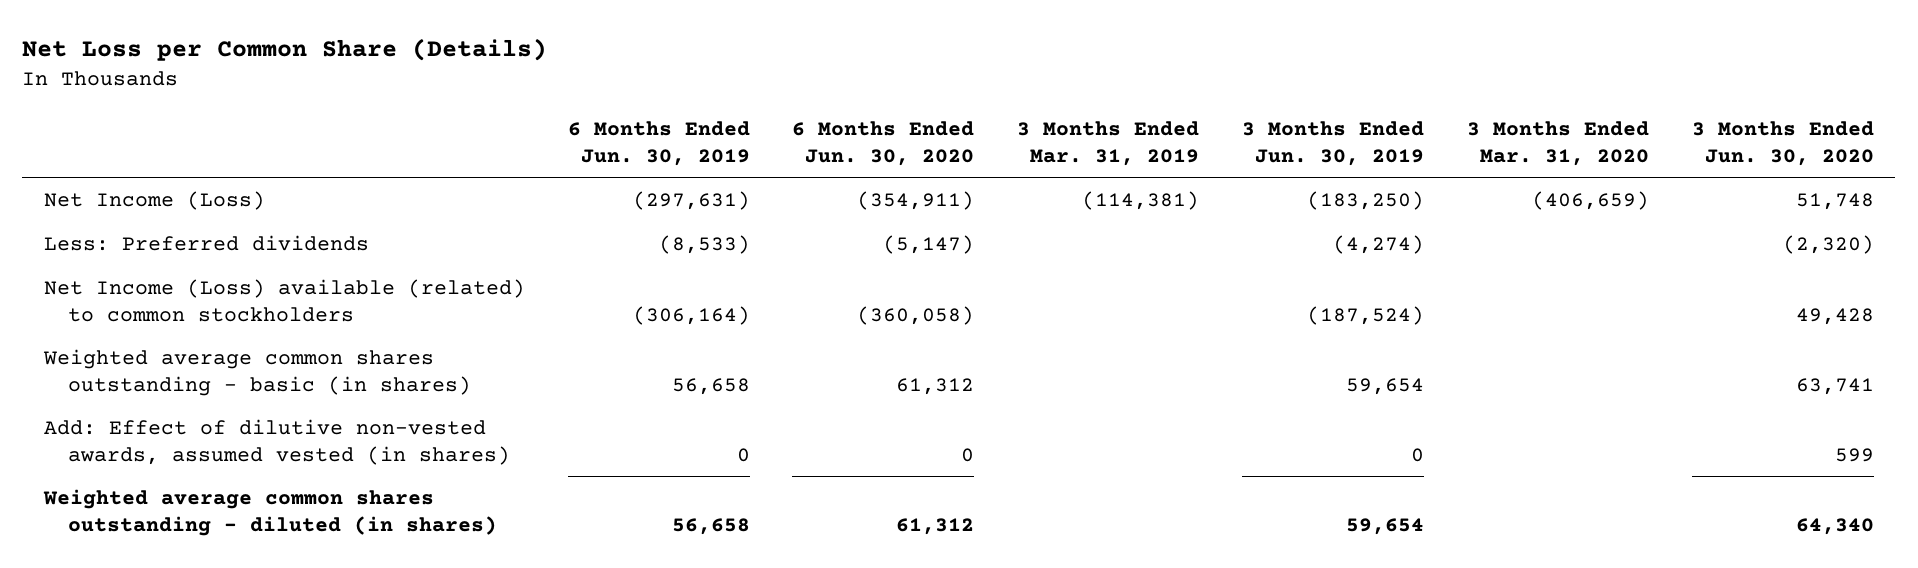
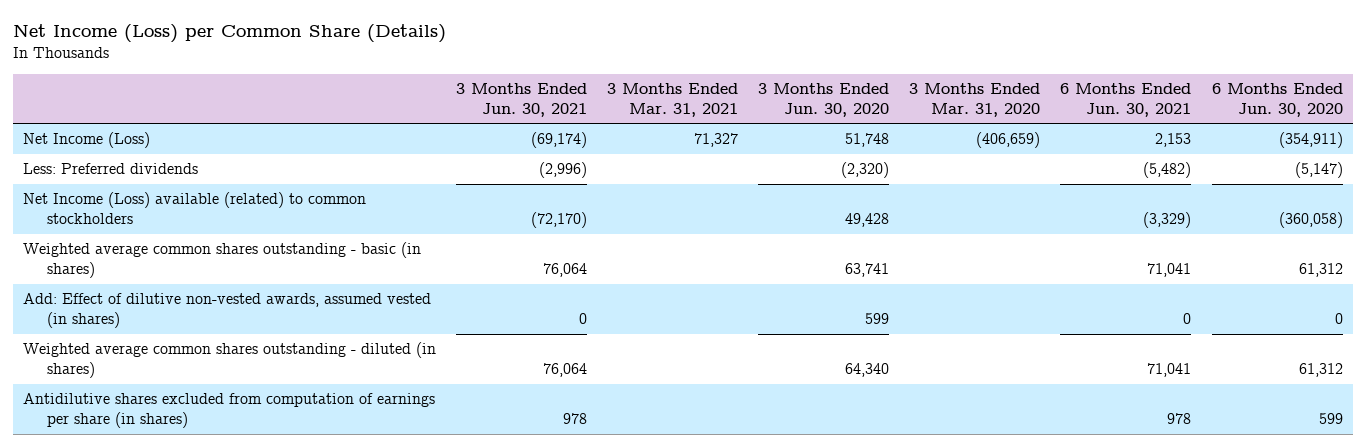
- Net Loss per Common Share (Details)
+ Net Income (Loss) per Common Share (Details)
- | 6 Months Ended Jun. 30, 2019 | 6 Months Ended Jun. 30, 2020 | 3 Months Ended Mar. 31, 2019 | 3 Months Ended Jun. 30, 2019 | 3 Months Ended Mar. 31, 2020 | 3 Months Ended Jun. 30, 2020
+ | 3 Months Ended Jun. 30, 2021 | 3 Months Ended Mar. 31, 2021 | 3 Months Ended Jun. 30, 2020 | 3 Months Ended Mar. 31, 2020 | 6 Months Ended Jun. 30, 2021 | 6 Months Ended Jun. 30, 2020
+ Antidilutive shares excluded from computation of earnings per share (in shares) | 978 | | | | 978 | 599

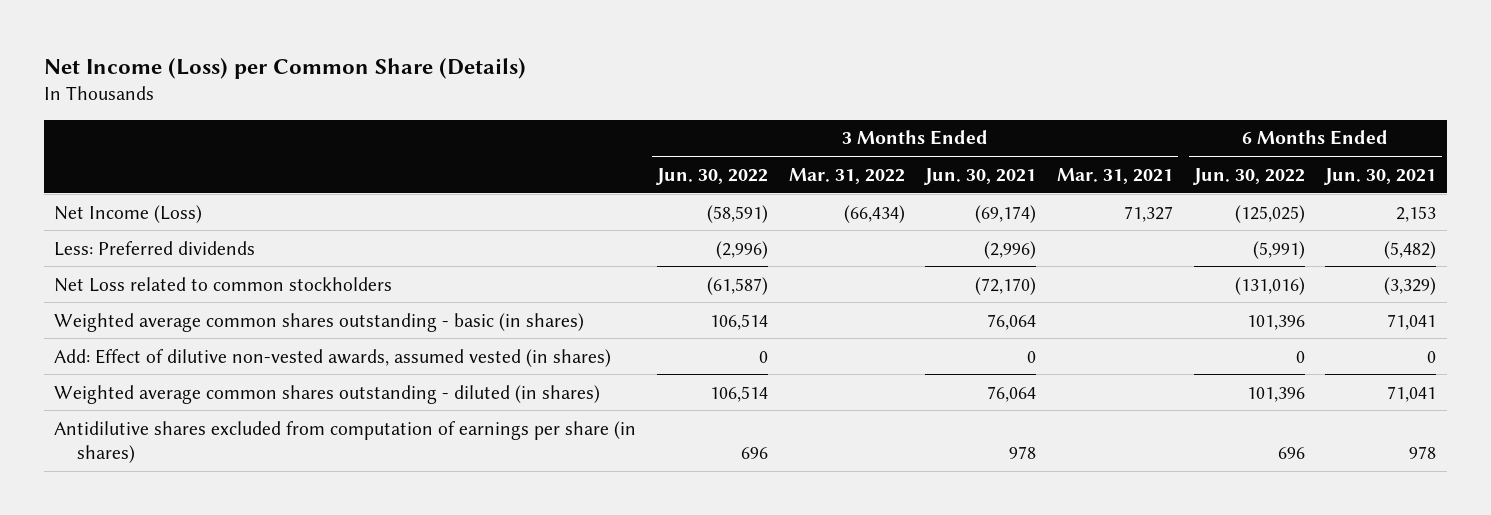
- | 3 Months Ended Jun. 30, 2021 | 3 Months Ended Mar. 31, 2021 | 3 Months Ended Jun. 30, 2020 | 3 Months Ended Mar. 31, 2020 | 6 Months Ended Jun. 30, 2021 | 6 Months Ended Jun. 30, 2020
+ | 3 Months Ended Jun. 30, 2022 | 3 Months Ended Mar. 31, 2022 | 3 Months Ended Jun. 30, 2021 | 3 Months Ended Mar. 31, 2021 | 6 Months Ended Jun. 30, 2022 | 6 Months Ended Jun. 30, 2021
- Net Income (Loss) available (related) to common stockholders | (72,170) | | 49,428 | | (3,329) | (360,058)
+ Net Loss related to common stockholders | (61,587) | | (72,170) | | (131,016) | (3,329)

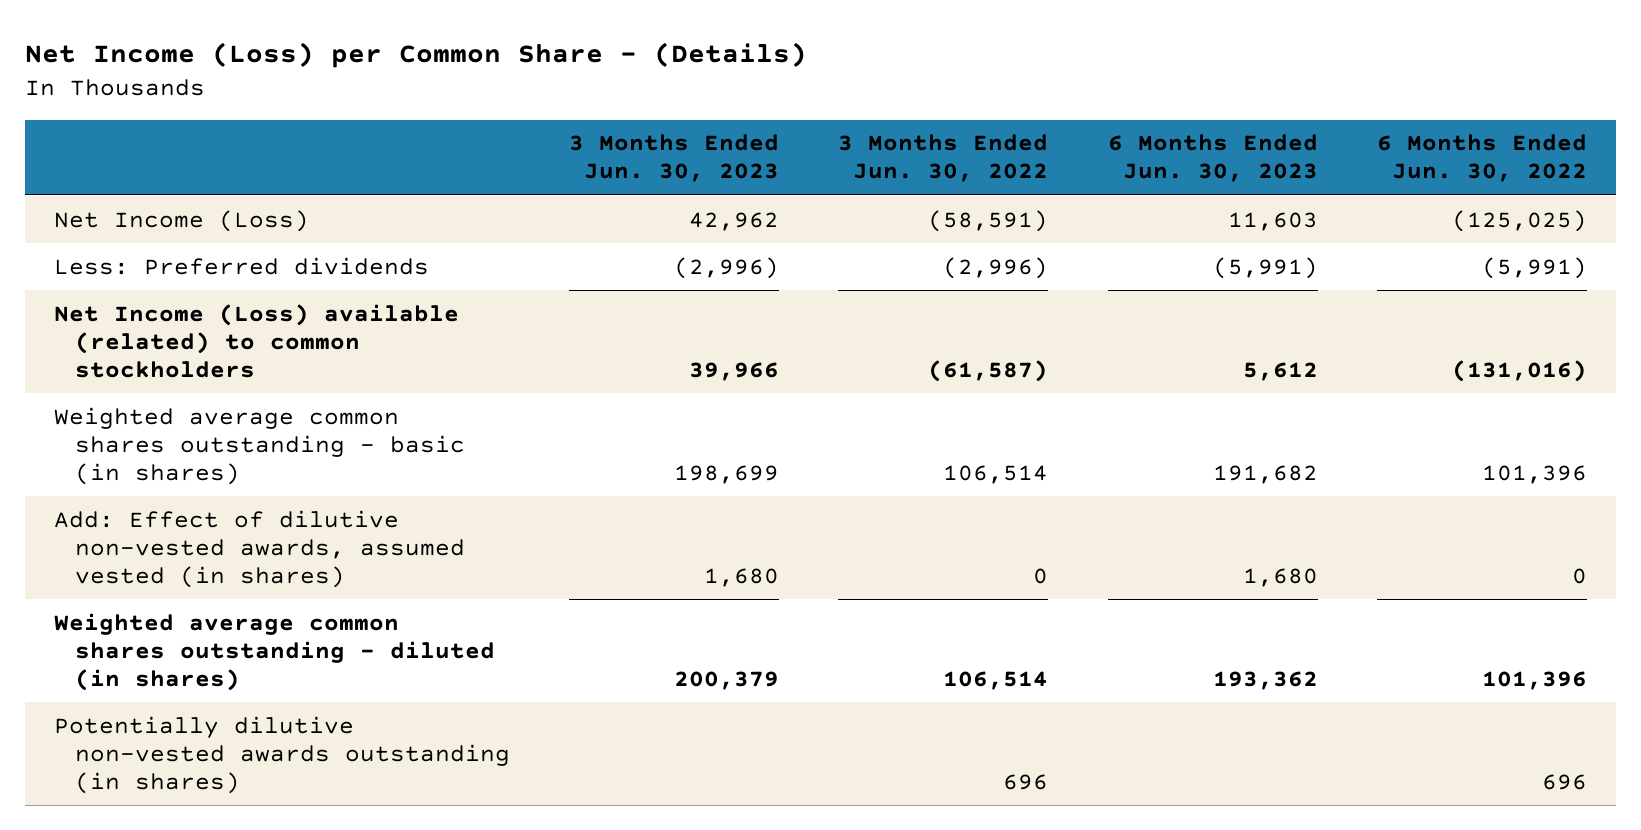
- Net Income (Loss) per Common Share (Details)
+ Net Income (Loss) per Common Share - (Details)
- | 3 Months Ended Jun. 30, 2022 | 3 Months Ended Mar. 31, 2022 | 3 Months Ended Jun. 30, 2021 | 3 Months Ended Mar. 31, 2021 | 6 Months Ended Jun. 30, 2022 | 6 Months Ended Jun. 30, 2021
+ | 3 Months Ended Jun. 30, 2023 | 3 Months Ended Jun. 30, 2022 | 6 Months Ended Jun. 30, 2023 | 6 Months Ended Jun. 30, 2022
- Net Loss related to common stockholders | (61,587) | | (72,170) | | (131,016) | (3,329)
+ Net Income (Loss) available (related) to common stockholders | 39,966 | (61,587) | 5,612 | (131,016)
- Antidilutive shares excluded from computation of earnings per share (in shares) | 696 | | 978 | | 696 | 978
+ Potentially dilutive non-vested awards outstanding (in shares) | | 696 | | 696

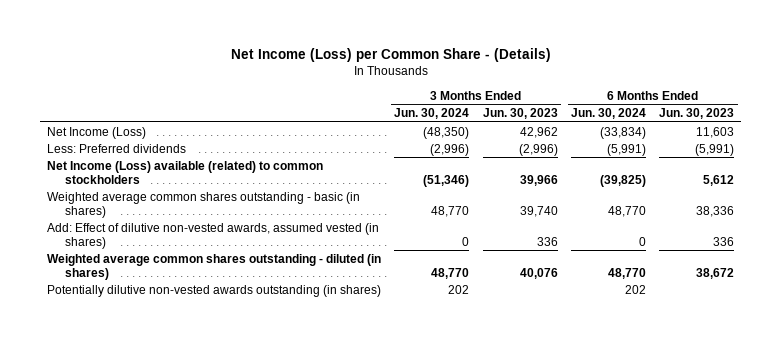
- | 3 Months Ended Jun. 30, 2023 | 3 Months Ended Jun. 30, 2022 | 6 Months Ended Jun. 30, 2023 | 6 Months Ended Jun. 30, 2022
+ | 3 Months Ended Jun. 30, 2024 | 3 Months Ended Jun. 30, 2023 | 6 Months Ended Jun. 30, 2024 | 6 Months Ended Jun. 30, 2023
- Weighted average common shares outstanding - basic (in shares) | 198,699 | 106,514 | 191,682 | 101,396
- Add: Effect of dilutive non-vested awards, assumed vested (in shares) | 1,680 | 0 | 1,680 | 0
- Weighted average common shares outstanding - diluted (in shares) | 200,379 | 106,514 | 193,362 | 101,396
+ Weighted average common shares outstanding - basic (in shares) | 48,770 | 39,740 | 48,770 | 38,336
+ Add: Effect of dilutive non-vested awards, assumed vested (in shares) | 0 | 336 | 0 | 336
+ Weighted average common shares outstanding - diluted (in shares) | 48,770 | 40,076 | 48,770 | 38,672

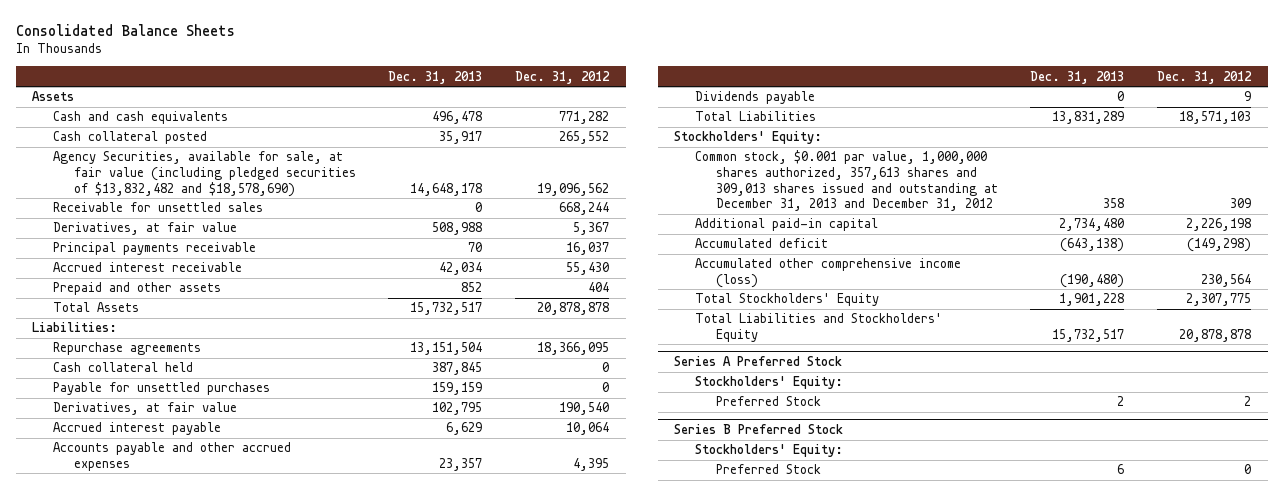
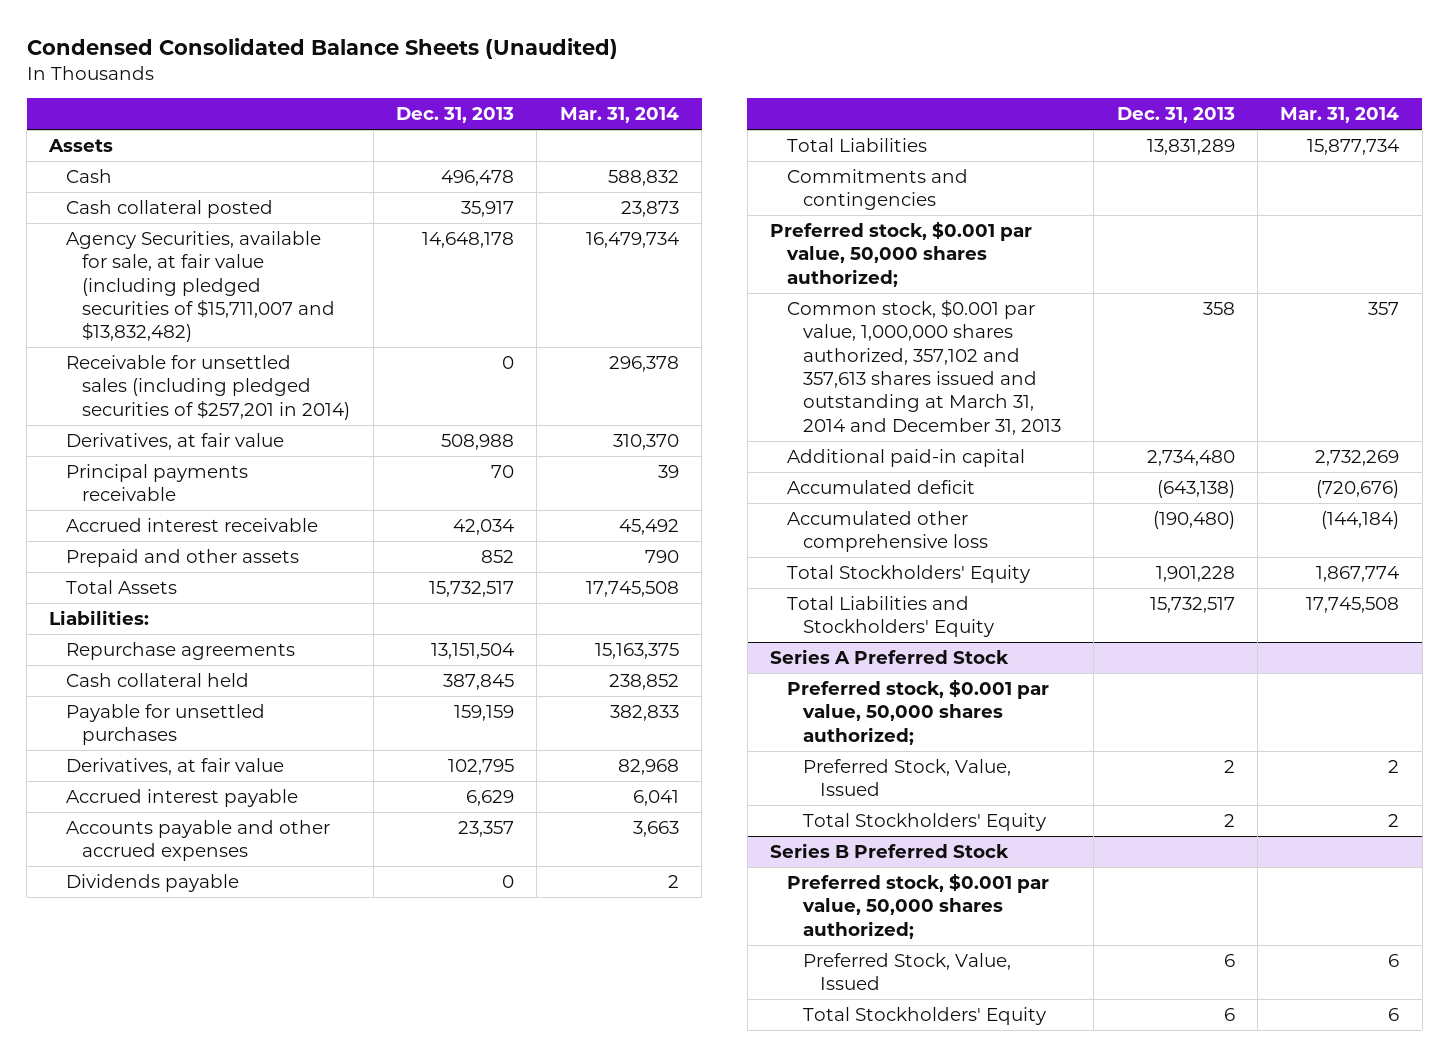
- Consolidated Balance Sheets
+ Condensed Consolidated Balance Sheets (Unaudited)
- | Dec. 31, 2013 | Dec. 31, 2012
+ | Dec. 31, 2013 | Mar. 31, 2014
- Cash and cash equivalents | 496,478 | 771,282
+ Cash | 496,478 | 588,832
- Agency Securities, available for sale, at fair value (including pledged securities of $13,832,482 and $18,578,690) | 14,648,178 | 19,096,562
- Receivable for unsettled sales | 0 | 668,244
+ Agency Securities, available for sale, at fair value (including pledged securities of $15,711,007 and $13,832,482) | 14,648,178 | 16,479,734
+ Receivable for unsettled sales (including pledged securities of $257,201 in 2014) | 0 | 296,378
- Stockholders' Equity:
- Common stock, $0.001 par value, 1,000,000 shares authorized, 357,613 shares and 309,013 shares issued and outstanding at December 31, 2013 and December 31, 2012 | 358 | 309
+ Commitments and contingencies
+ Preferred stock, $0.001 par value, 50,000 shares authorized;
+ Common stock, $0.001 par value, 1,000,000 shares authorized, 357,102 and 357,613 shares issued and outstanding at March 31, 2014 and December 31, 2013 | 358 | 357
- Accumulated other comprehensive income (loss) | (190,480) | 230,564
+ Accumulated other comprehensive loss | (190,480) | (144,184)
@ Series A Preferred Stock
- Stockholders' Equity:
- Preferred Stock | 2 | 2
+ Preferred stock, $0.001 par value, 50,000 shares authorized;
+ Preferred Stock, Value, Issued | 2 | 2
+ Total Stockholders' Equity | 2 | 2
@ Series B Preferred Stock
- Stockholders' Equity:
- Preferred Stock | 6 | 0
+ Preferred stock, $0.001 par value, 50,000 shares authorized;
+ Preferred Stock, Value, Issued | 6 | 6
+ Total Stockholders' Equity | 6 | 6

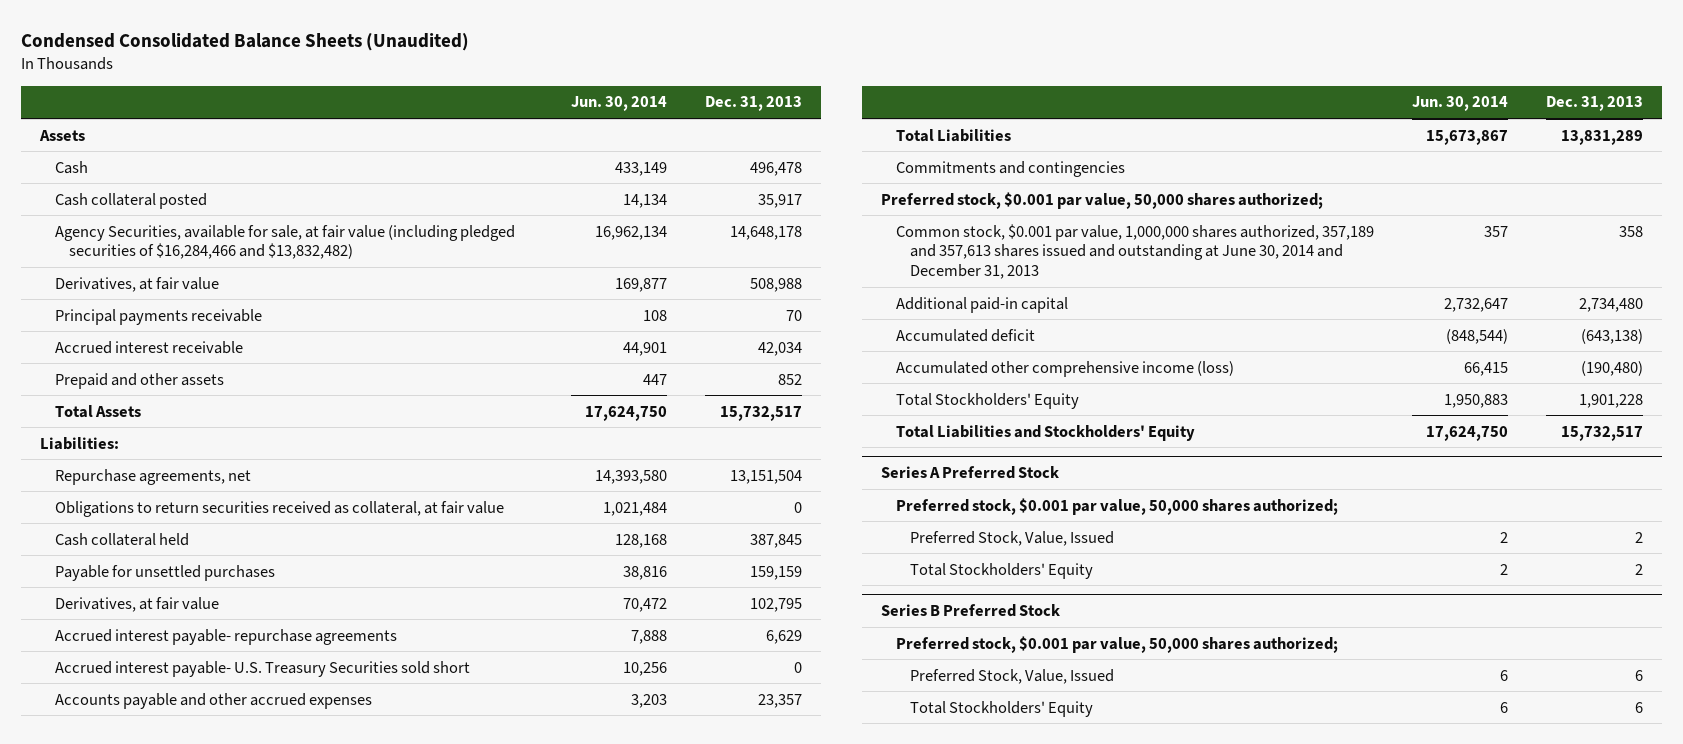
- | Dec. 31, 2013 | Mar. 31, 2014
+ | Jun. 30, 2014 | Dec. 31, 2013
- Agency Securities, available for sale, at fair value (including pledged securities of $15,711,007 and $13,832,482) | 14,648,178 | 16,479,734
- Receivable for unsettled sales (including pledged securities of $257,201 in 2014) | 0 | 296,378
+ Agency Securities, available for sale, at fair value (including pledged securities of $16,284,466 and $13,832,482) | 16,962,134 | 14,648,178
- Repurchase agreements | 13,151,504 | 15,163,375
+ Repurchase agreements, net | 14,393,580 | 13,151,504
+ Obligations to return securities received as collateral, at fair value | 1,021,484 | 0
- Accrued interest payable | 6,629 | 6,041
+ Accrued interest payable- repurchase agreements | 7,888 | 6,629
+ Accrued interest payable- U.S. Treasury Securities sold short | 10,256 | 0
- Dividends payable | 0 | 2
- Common stock, $0.001 par value, 1,000,000 shares authorized, 357,102 and 357,613 shares issued and outstanding at March 31, 2014 and December 31, 2013 | 358 | 357
+ Common stock, $0.001 par value, 1,000,000 shares authorized, 357,189 and 357,613 shares issued and outstanding at June 30, 2014 and December 31, 2013 | 357 | 358
- Accumulated other comprehensive loss | (190,480) | (144,184)
+ Accumulated other comprehensive income (loss) | 66,415 | (190,480)

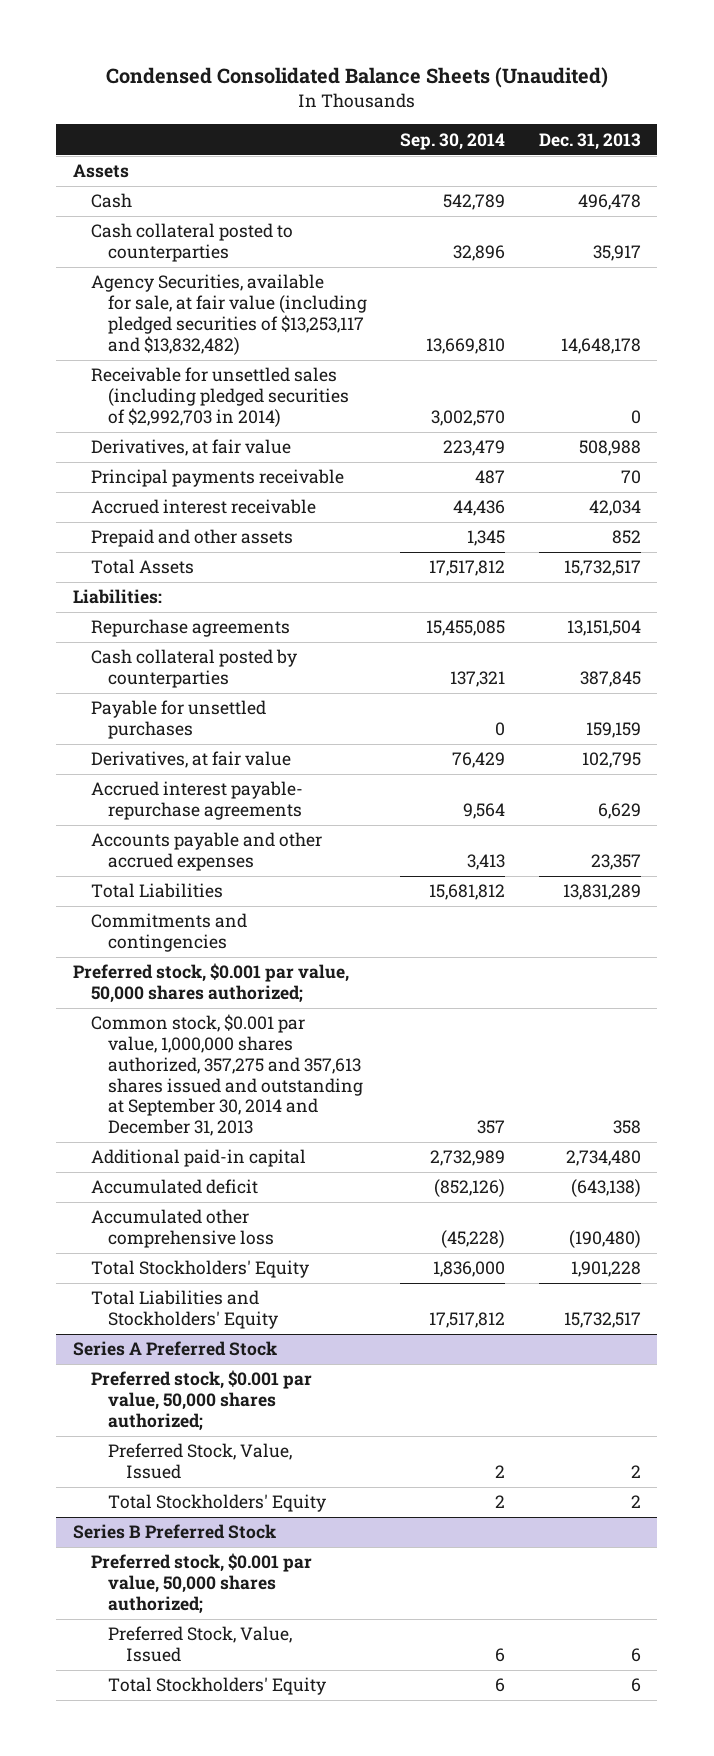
- | Jun. 30, 2014 | Dec. 31, 2013
+ | Sep. 30, 2014 | Dec. 31, 2013
- Cash collateral posted | 14,134 | 35,917
- Agency Securities, available for sale, at fair value (including pledged securities of $16,284,466 and $13,832,482) | 16,962,134 | 14,648,178
+ Cash collateral posted to counterparties | 32,896 | 35,917
+ Agency Securities, available for sale, at fair value (including pledged securities of $13,253,117 and $13,832,482) | 13,669,810 | 14,648,178
+ Receivable for unsettled sales (including pledged securities of $2,992,703 in 2014) | 3,002,570 | 0
- Repurchase agreements, net | 14,393,580 | 13,151,504
- Obligations to return securities received as collateral, at fair value | 1,021,484 | 0
- Cash collateral held | 128,168 | 387,845
+ Repurchase agreements | 15,455,085 | 13,151,504
+ Cash collateral posted by counterparties | 137,321 | 387,845
- Accrued interest payable- U.S. Treasury Securities sold short | 10,256 | 0
- Common stock, $0.001 par value, 1,000,000 shares authorized, 357,189 and 357,613 shares issued and outstanding at June 30, 2014 and December 31, 2013 | 357 | 358
+ Common stock, $0.001 par value, 1,000,000 shares authorized, 357,275 and 357,613 shares issued and outstanding at September 30, 2014 and December 31, 2013 | 357 | 358
- Accumulated other comprehensive income (loss) | 66,415 | (190,480)
+ Accumulated other comprehensive loss | (45,228) | (190,480)

